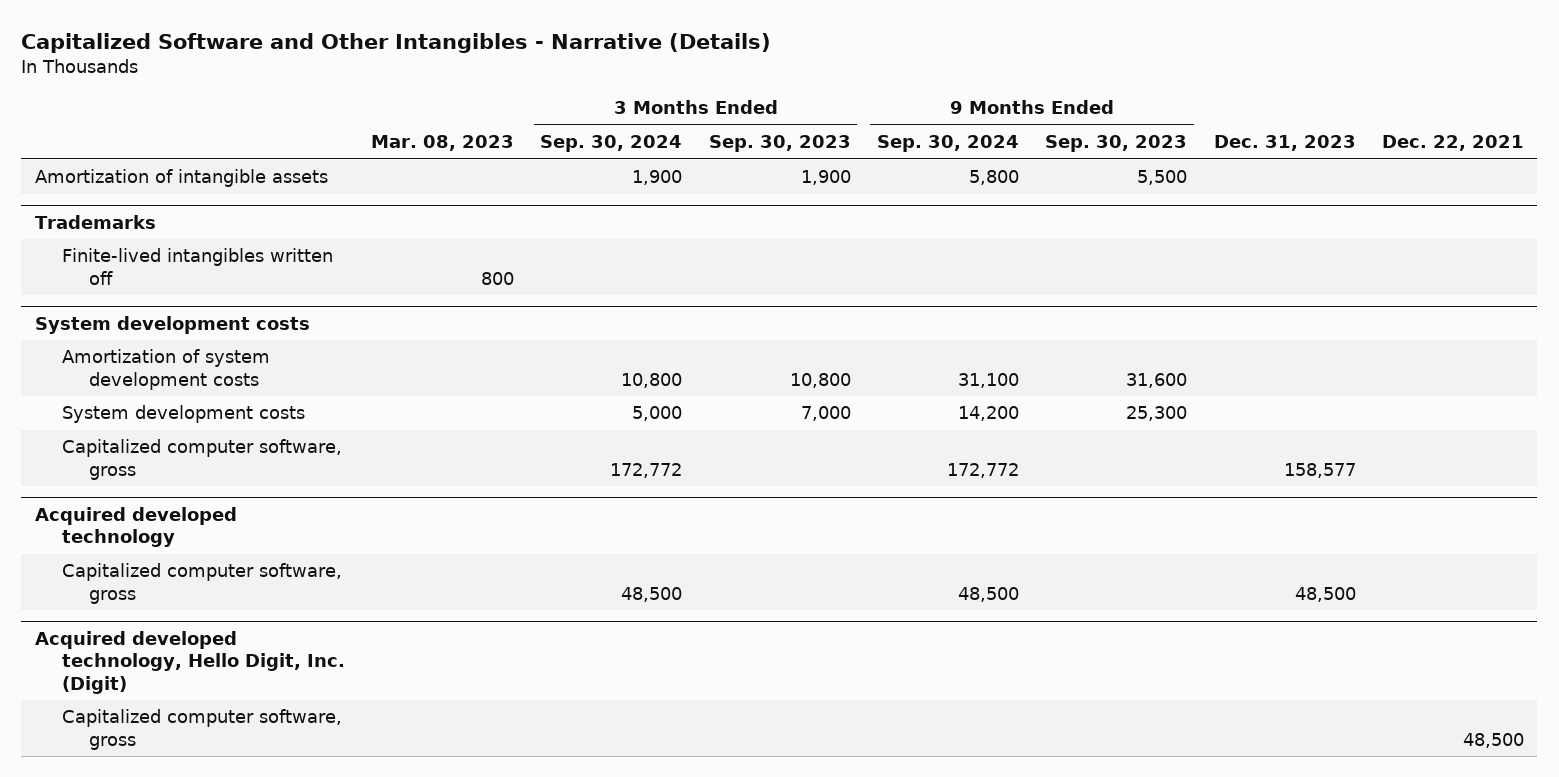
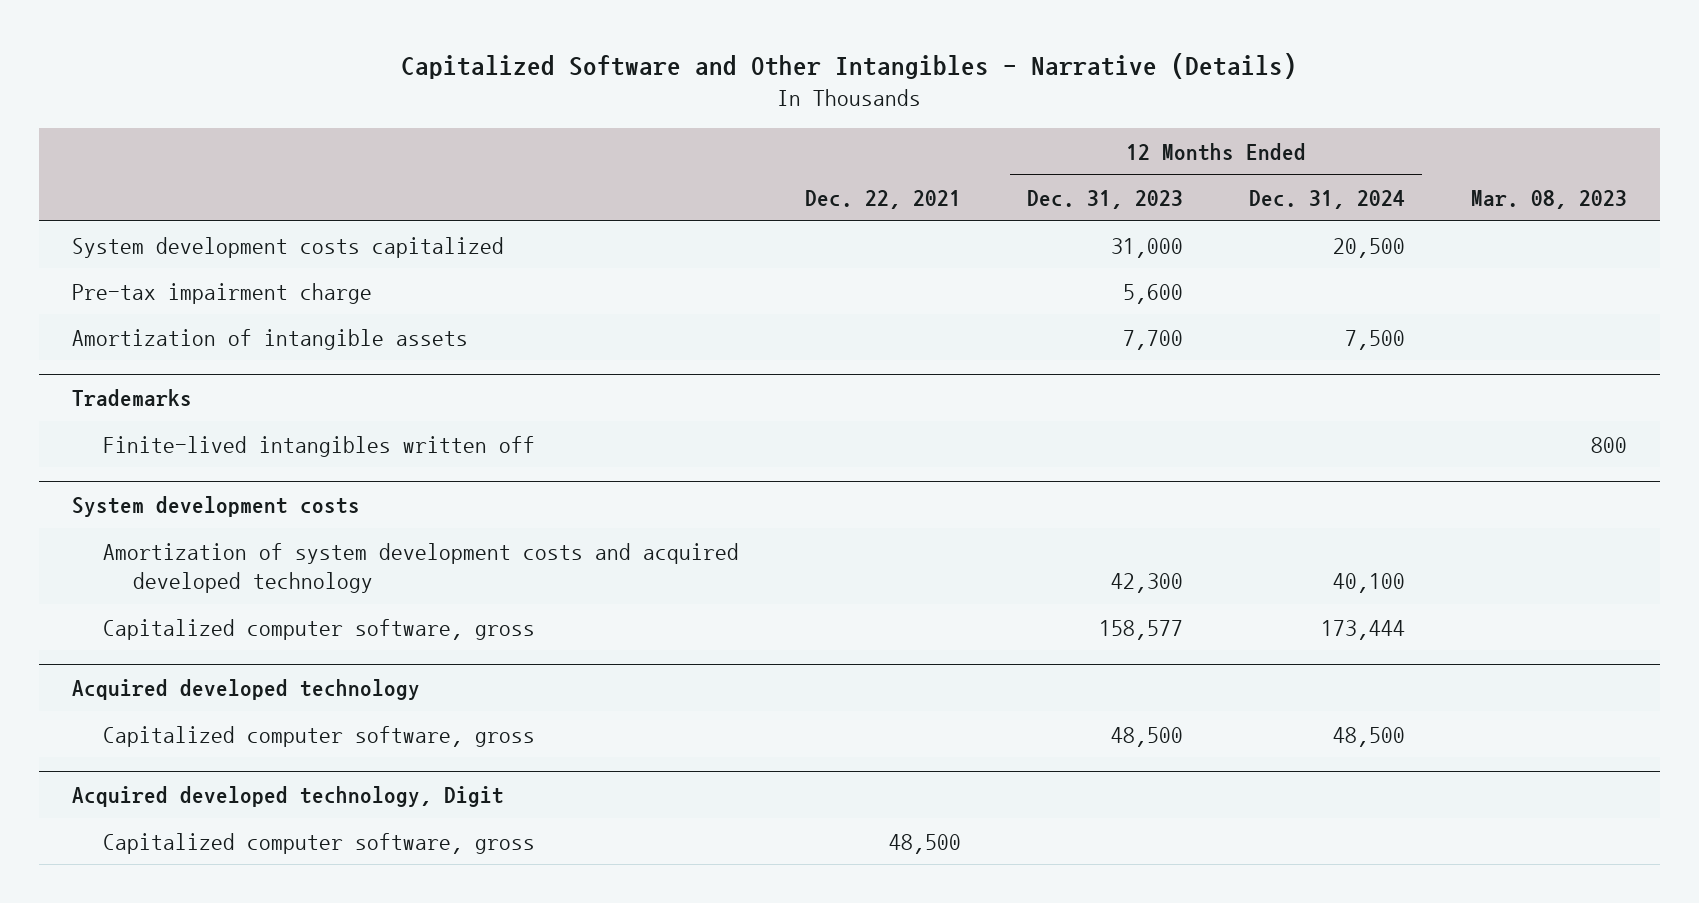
- | Mar. 08, 2023 | 3 Months Ended Sep. 30, 2024 | 3 Months Ended Sep. 30, 2023 | 9 Months Ended Sep. 30, 2024 | 9 Months Ended Sep. 30, 2023 | Dec. 31, 2023 | Dec. 22, 2021
+ | Dec. 22, 2021 | 12 Months Ended Dec. 31, 2023 | 12 Months Ended Dec. 31, 2024 | Mar. 08, 2023
+ System development costs capitalized | | 31,000 | 20,500 |
+ Pre-tax impairment charge | | 5,600 | |
@ System development costs
- Amortization of system development costs | | 10,800 | 10,800 | 31,100 | 31,600 | |
- System development costs | | 5,000 | 7,000 | 14,200 | 25,300 | |
+ Amortization of system development costs and acquired developed technology | | 42,300 | 40,100 |
- Acquired developed technology, Hello Digit, Inc. (Digit)
+ Acquired developed technology, Digit

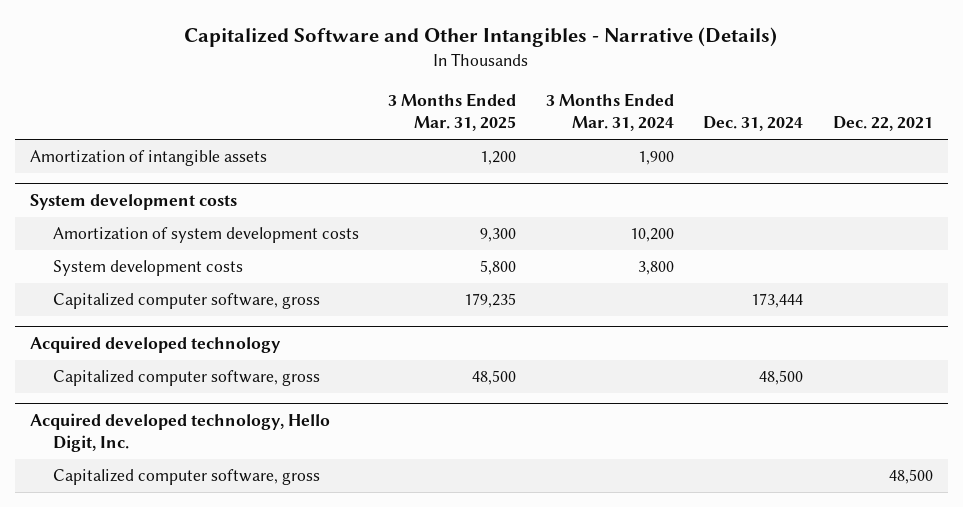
- | Dec. 22, 2021 | 12 Months Ended Dec. 31, 2023 | 12 Months Ended Dec. 31, 2024 | Mar. 08, 2023
+ | 3 Months Ended Mar. 31, 2025 | 3 Months Ended Mar. 31, 2024 | Dec. 31, 2024 | Dec. 22, 2021
- System development costs capitalized | | 31,000 | 20,500 |
- Pre-tax impairment charge | | 5,600 | |
- Trademarks
- Finite-lived intangibles written off | | | | 800
@ System development costs
- Amortization of system development costs and acquired developed technology | | 42,300 | 40,100 |
+ Amortization of system development costs | 9,300 | 10,200 | |
+ System development costs | 5,800 | 3,800 | |
- Acquired developed technology, Digit
+ Acquired developed technology, Hello Digit, Inc.

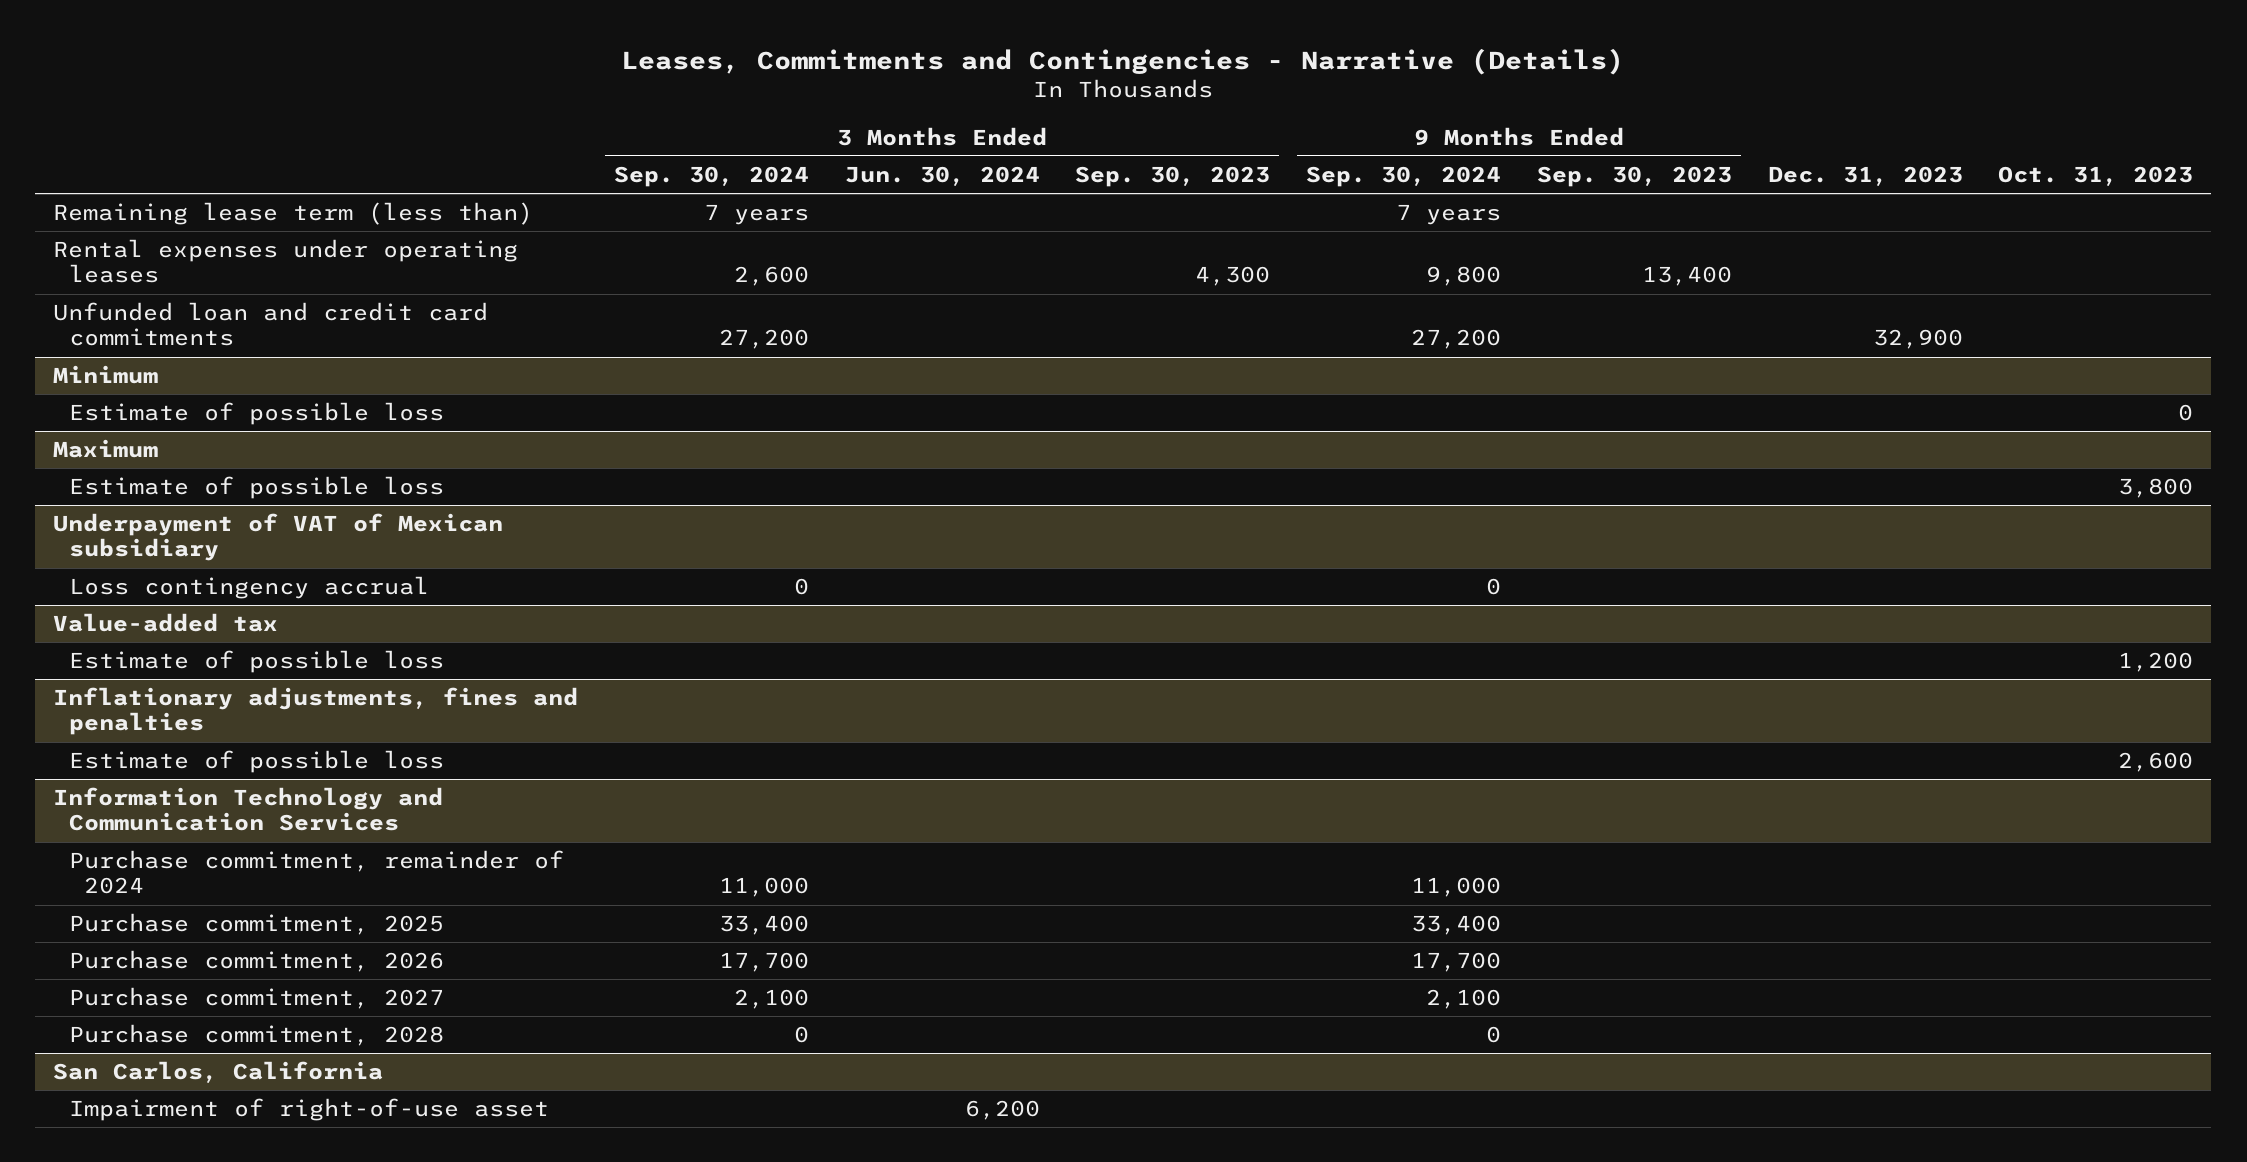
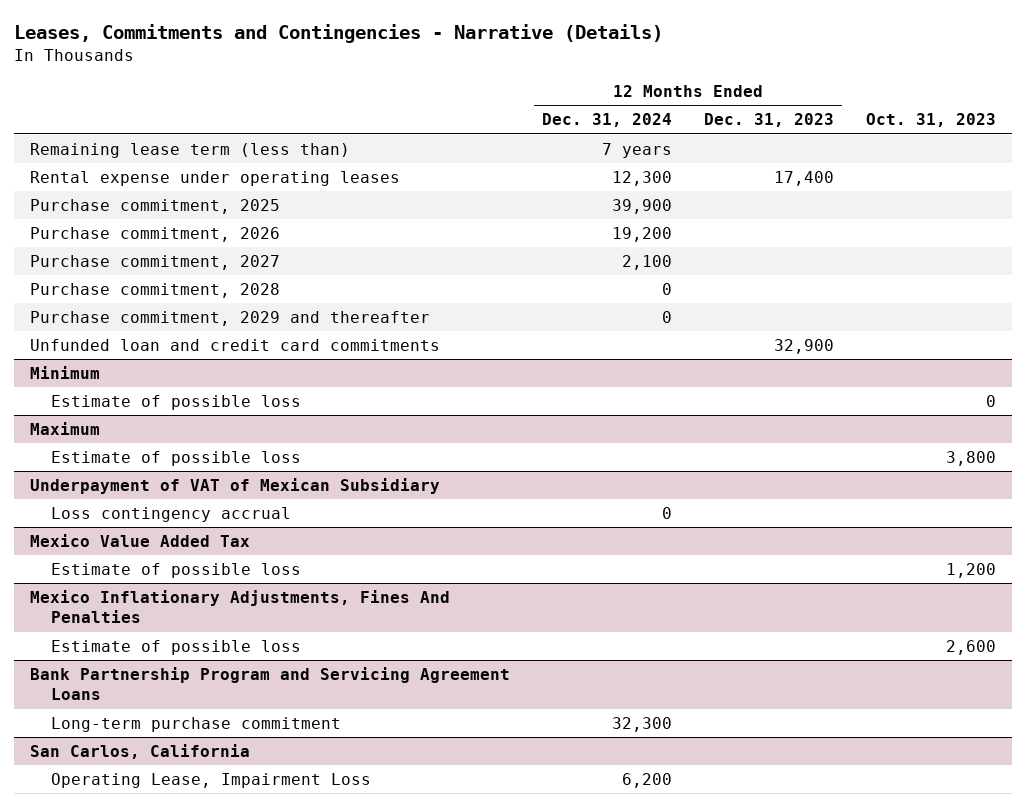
- | 3 Months Ended Sep. 30, 2024 | 3 Months Ended Jun. 30, 2024 | 3 Months Ended Sep. 30, 2023 | 9 Months Ended Sep. 30, 2024 | 9 Months Ended Sep. 30, 2023 | Dec. 31, 2023 | Oct. 31, 2023
+ | 12 Months Ended Dec. 31, 2024 | 12 Months Ended Dec. 31, 2023 | Oct. 31, 2023
- Rental expenses under operating leases | 2,600 | | 4,300 | 9,800 | 13,400 | |
+ Rental expense under operating leases | 12,300 | 17,400 |
+ Purchase commitment, 2025 | 39,900 | |
+ Purchase commitment, 2026 | 19,200 | |
+ Purchase commitment, 2027 | 2,100 | |
+ Purchase commitment, 2028 | 0 | |
+ Purchase commitment, 2029 and thereafter | 0 | |
- Underpayment of VAT of Mexican subsidiary
+ Underpayment of VAT of Mexican Subsidiary
- Value-added tax
+ Mexico Value Added Tax
- Inflationary adjustments, fines and penalties
+ Mexico Inflationary Adjustments, Fines And Penalties
- Information Technology and Communication Services
- Purchase commitment, remainder of 2024 | 11,000 | | | 11,000 | | |
- Purchase commitment, 2025 | 33,400 | | | 33,400 | | |
- Purchase commitment, 2026 | 17,700 | | | 17,700 | | |
- Purchase commitment, 2027 | 2,100 | | | 2,100 | | |
- Purchase commitment, 2028 | 0 | | | 0 | | |
+ Bank Partnership Program and Servicing Agreement Loans
+ Long-term purchase commitment | 32,300 | |
@ San Carlos, California
- Impairment of right-of-use asset | | 6,200 | | | | |
+ Operating Lease, Impairment Loss | 6,200 | |

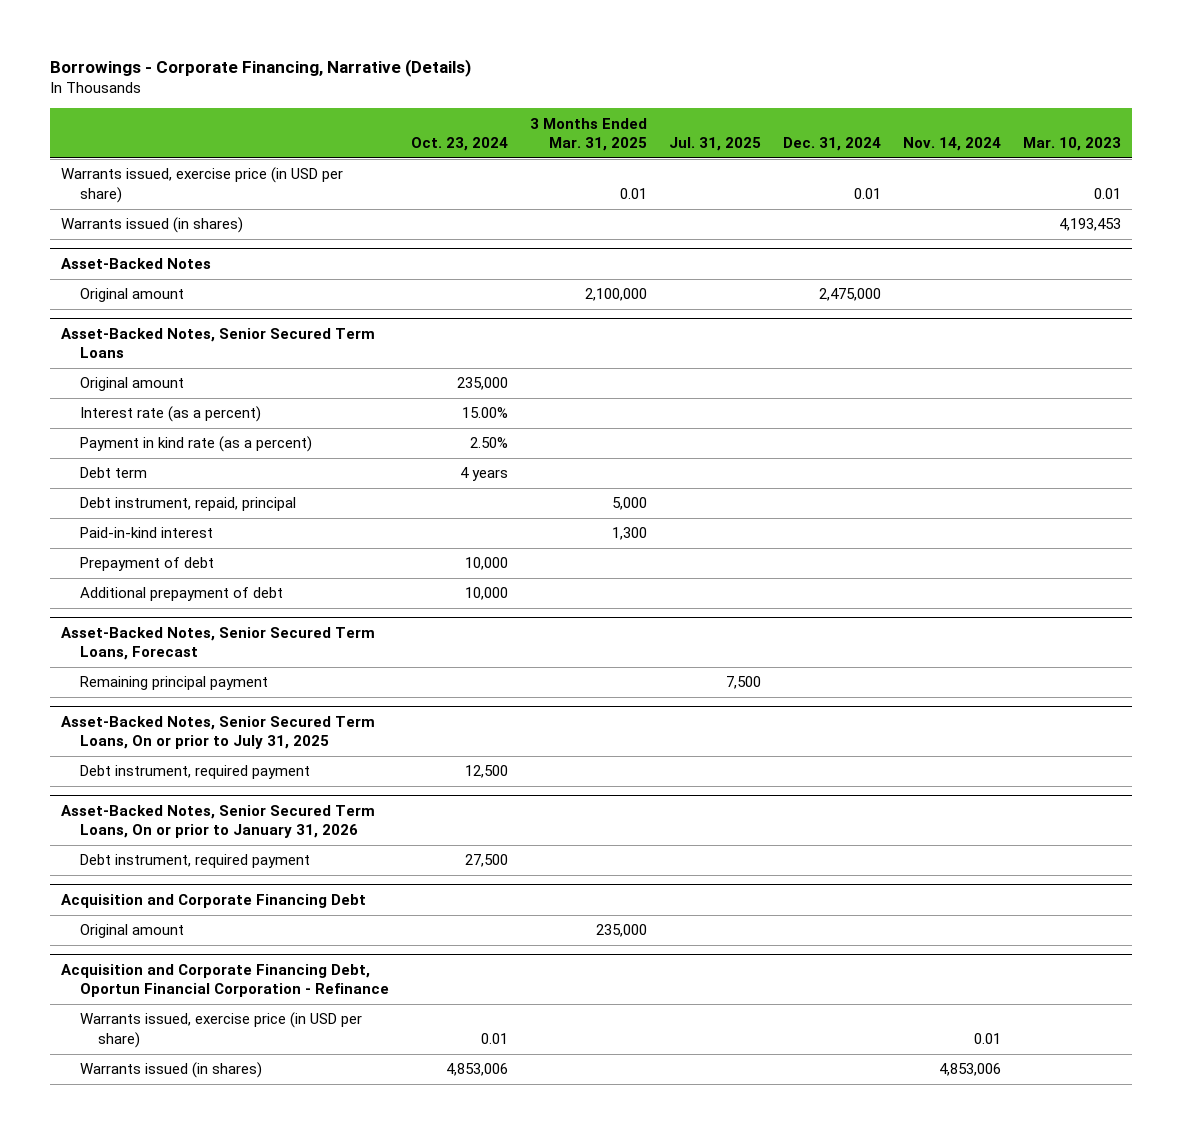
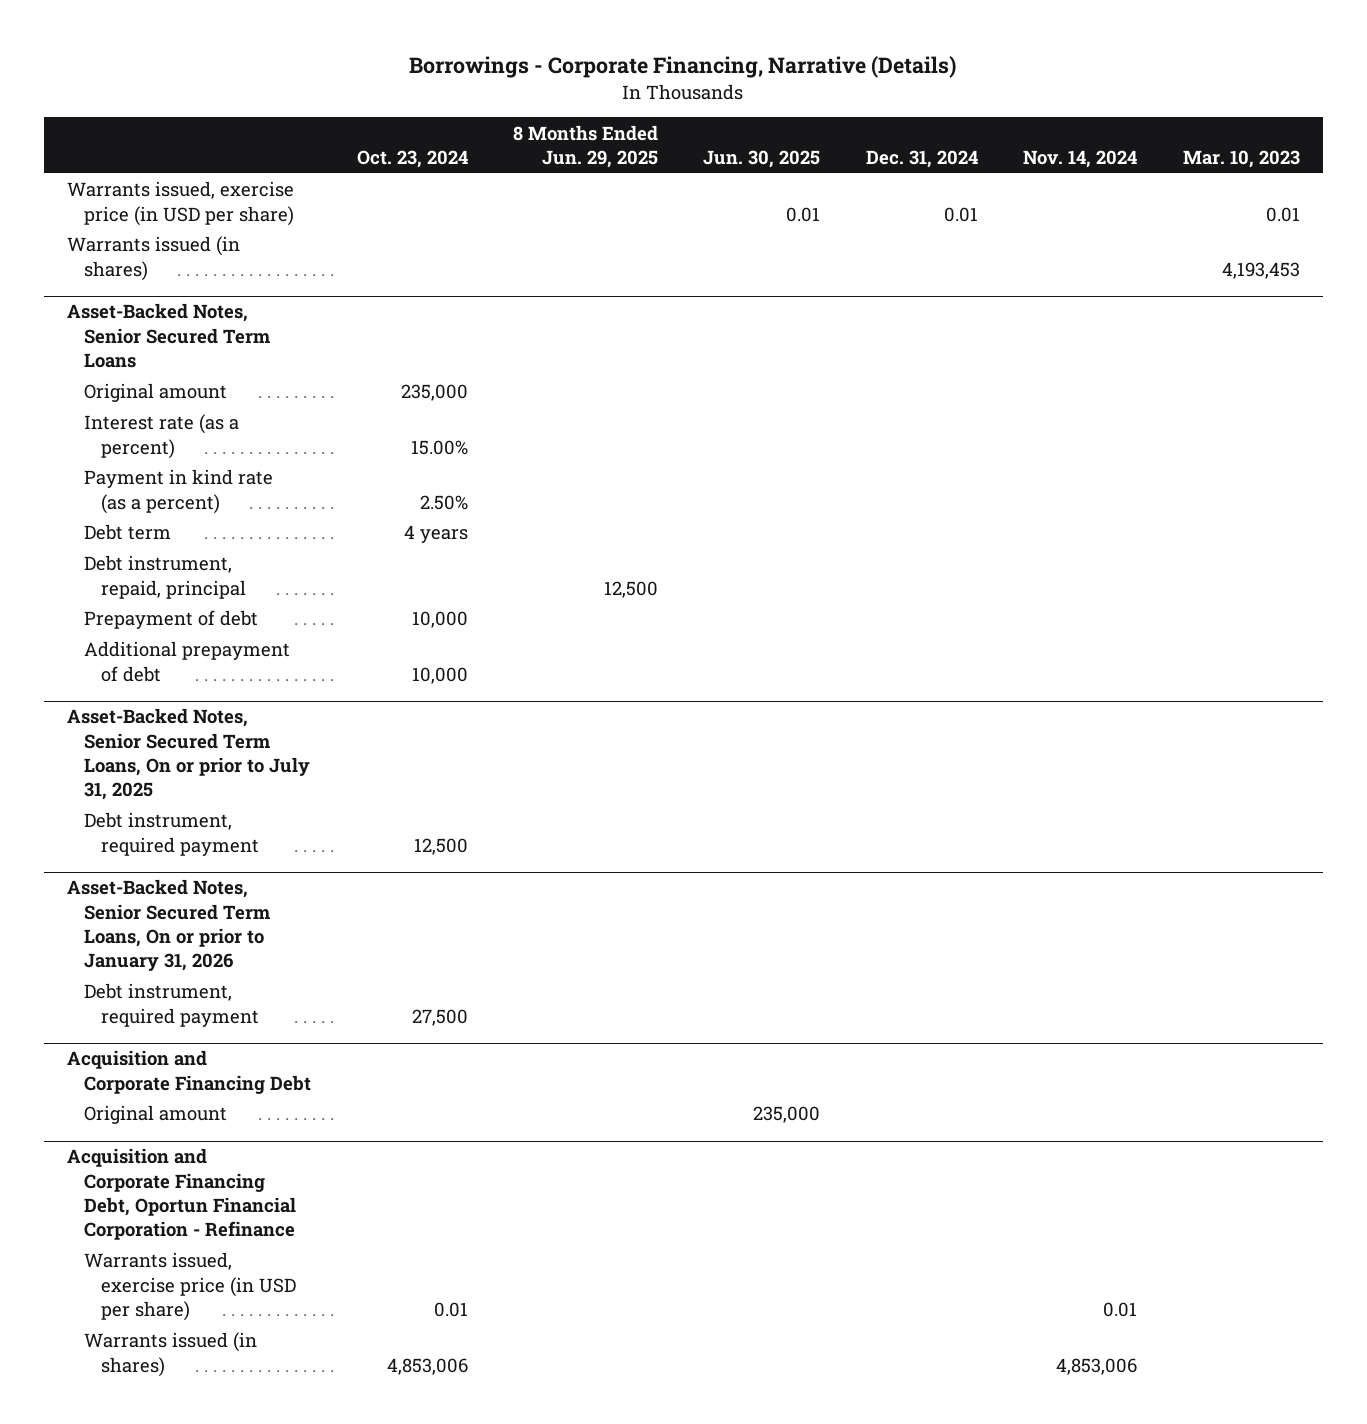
- | Oct. 23, 2024 | 3 Months Ended Mar. 31, 2025 | Jul. 31, 2025 | Dec. 31, 2024 | Nov. 14, 2024 | Mar. 10, 2023
+ | Oct. 23, 2024 | 8 Months Ended Jun. 29, 2025 | Jun. 30, 2025 | Dec. 31, 2024 | Nov. 14, 2024 | Mar. 10, 2023
- Asset-Backed Notes
- Original amount | | 2,100,000 | | 2,475,000 | |
@ Asset-Backed Notes, Senior Secured Term Loans
- Paid-in-kind interest | | 1,300 | | | |
- Asset-Backed Notes, Senior Secured Term Loans, Forecast
- Remaining principal payment | | | 7,500 | | |

